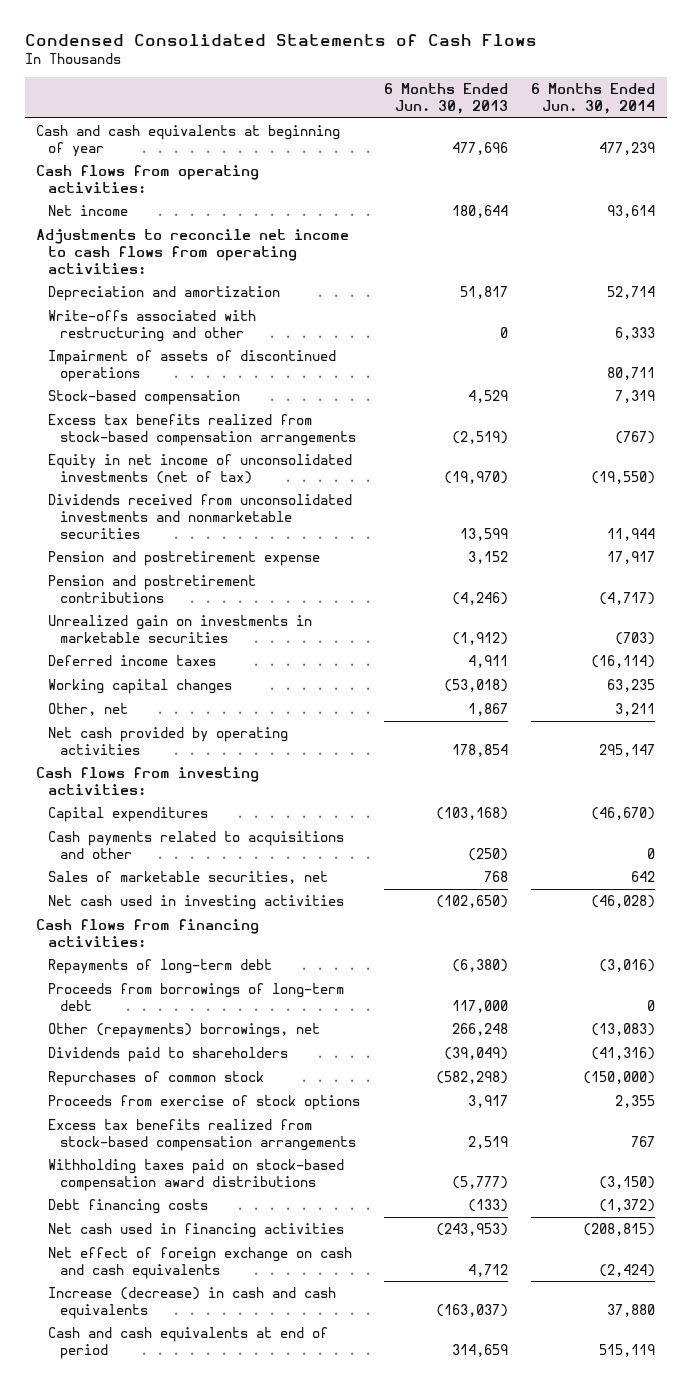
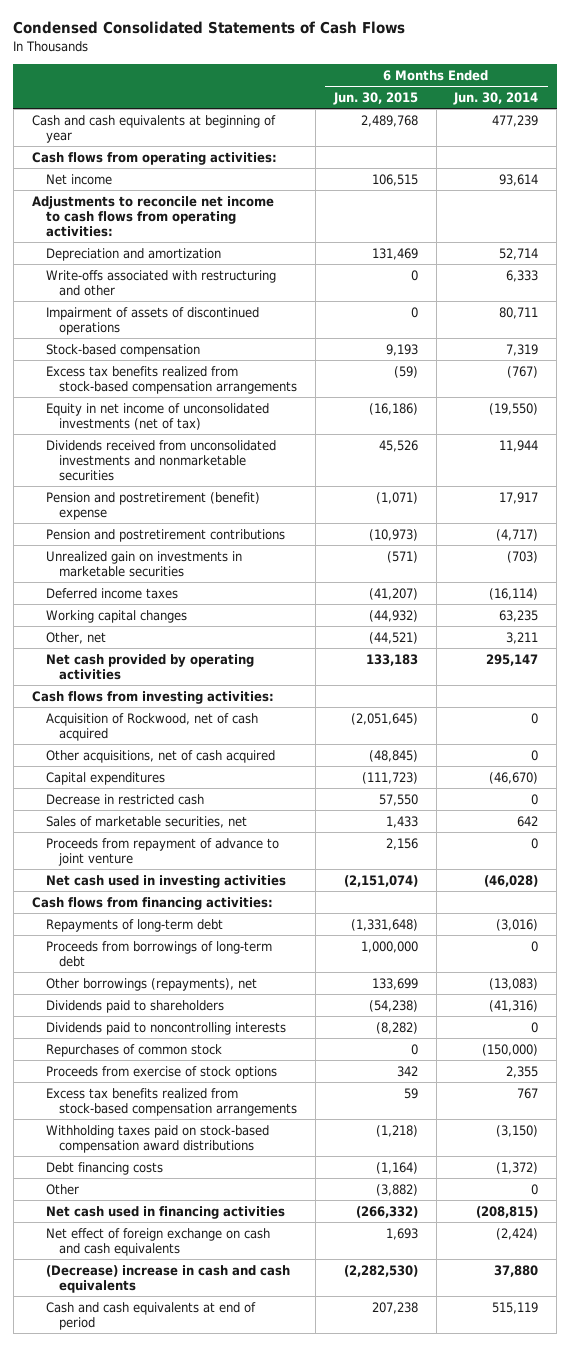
- | 6 Months Ended Jun. 30, 2013 | 6 Months Ended Jun. 30, 2014
+ | 6 Months Ended Jun. 30, 2015 | 6 Months Ended Jun. 30, 2014
- Pension and postretirement expense | 3,152 | 17,917
+ Pension and postretirement (benefit) expense | (1,071) | 17,917
+ Acquisition of Rockwood, net of cash acquired | (2,051,645) | 0
+ Other acquisitions, net of cash acquired | (48,845) | 0
- Cash payments related to acquisitions and other | (250) | 0
+ Decrease in restricted cash | 57,550 | 0
+ Proceeds from repayment of advance to joint venture | 2,156 | 0
- Other (repayments) borrowings, net | 266,248 | (13,083)
+ Other borrowings (repayments), net | 133,699 | (13,083)
+ Dividends paid to noncontrolling interests | (8,282) | 0
+ Other | (3,882) | 0
- Increase (decrease) in cash and cash equivalents | (163,037) | 37,880
+ (Decrease) increase in cash and cash equivalents | (2,282,530) | 37,880

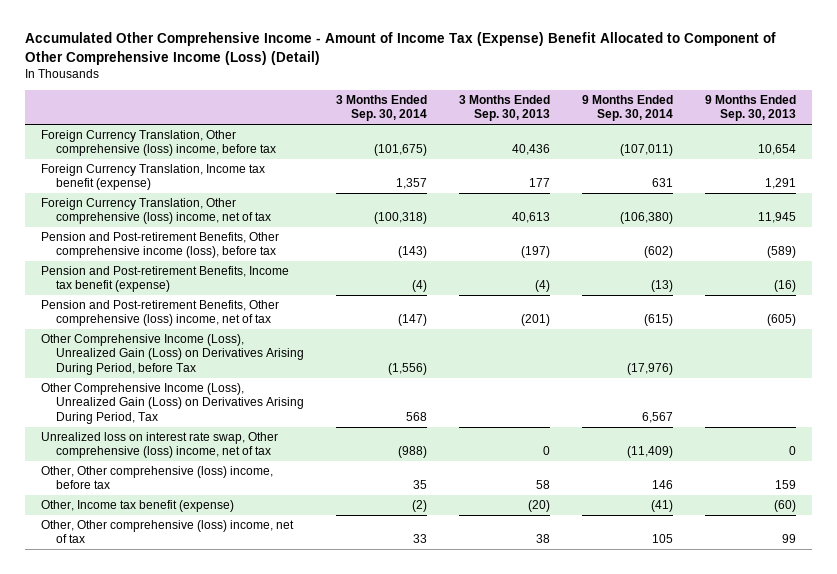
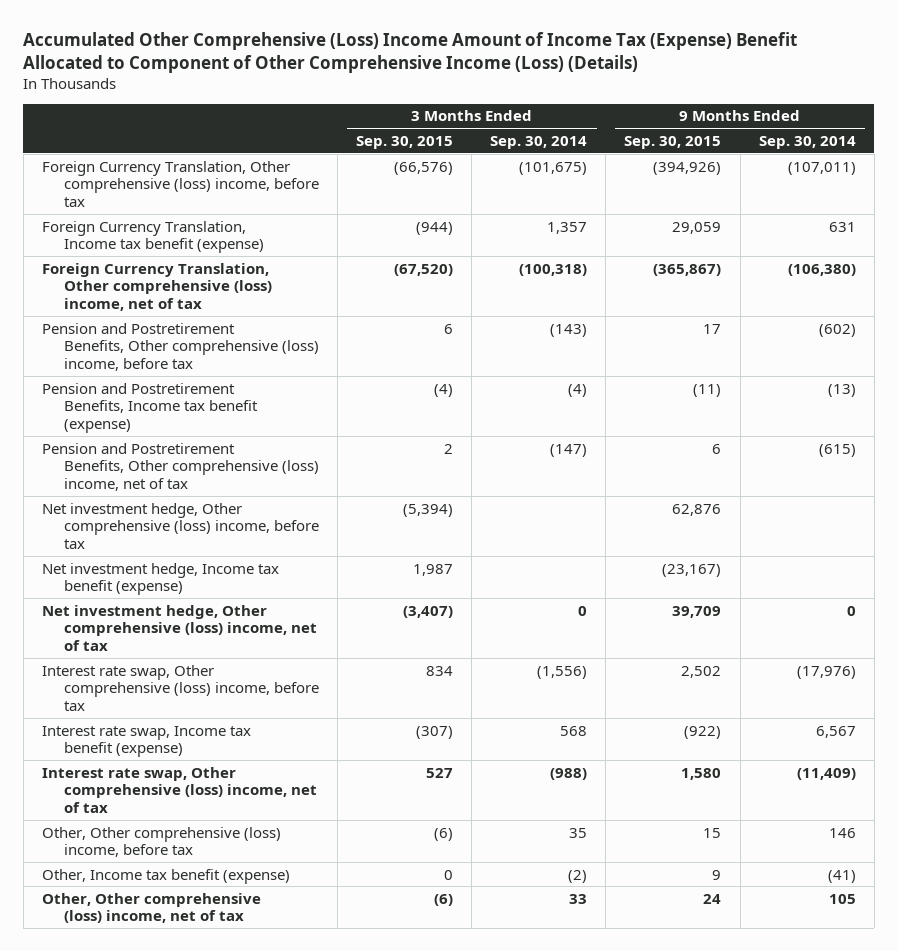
- Accumulated Other Comprehensive Income - Amount of Income Tax (Expense) Benefit Allocated to Component of Other Comprehensive Income (Loss) (Detail)
+ Accumulated Other Comprehensive (Loss) Income Amount of Income Tax (Expense) Benefit Allocated to Component of Other Comprehensive Income (Loss) (Details)
- | 3 Months Ended Sep. 30, 2014 | 3 Months Ended Sep. 30, 2013 | 9 Months Ended Sep. 30, 2014 | 9 Months Ended Sep. 30, 2013
+ | 3 Months Ended Sep. 30, 2015 | 3 Months Ended Sep. 30, 2014 | 9 Months Ended Sep. 30, 2015 | 9 Months Ended Sep. 30, 2014
- Pension and Post-retirement Benefits, Other comprehensive income (loss), before tax | (143) | (197) | (602) | (589)
- Pension and Post-retirement Benefits, Income tax benefit (expense) | (4) | (4) | (13) | (16)
- Pension and Post-retirement Benefits, Other comprehensive (loss) income, net of tax | (147) | (201) | (615) | (605)
- Other Comprehensive Income (Loss), Unrealized Gain (Loss) on Derivatives Arising During Period, before Tax | (1,556) | | (17,976) |
- Other Comprehensive Income (Loss), Unrealized Gain (Loss) on Derivatives Arising During Period, Tax | 568 | | 6,567 |
- Unrealized loss on interest rate swap, Other comprehensive (loss) income, net of tax | (988) | 0 | (11,409) | 0
+ Pension and Postretirement Benefits, Other comprehensive (loss) income, before tax | 6 | (143) | 17 | (602)
+ Pension and Postretirement Benefits, Income tax benefit (expense) | (4) | (4) | (11) | (13)
+ Pension and Postretirement Benefits, Other comprehensive (loss) income, net of tax | 2 | (147) | 6 | (615)
+ Net investment hedge, Other comprehensive (loss) income, before tax | (5,394) | | 62,876 |
+ Net investment hedge, Income tax benefit (expense) | 1,987 | | (23,167) |
+ Net investment hedge, Other comprehensive (loss) income, net of tax | (3,407) | 0 | 39,709 | 0
+ Interest rate swap, Other comprehensive (loss) income, before tax | 834 | (1,556) | 2,502 | (17,976)
+ Interest rate swap, Income tax benefit (expense) | (307) | 568 | (922) | 6,567
+ Interest rate swap, Other comprehensive (loss) income, net of tax | 527 | (988) | 1,580 | (11,409)

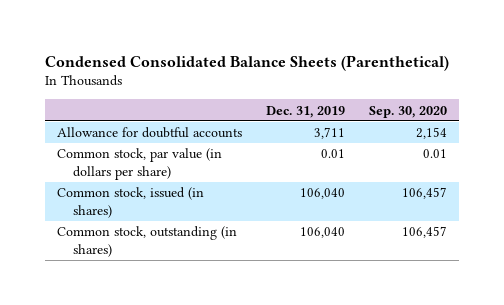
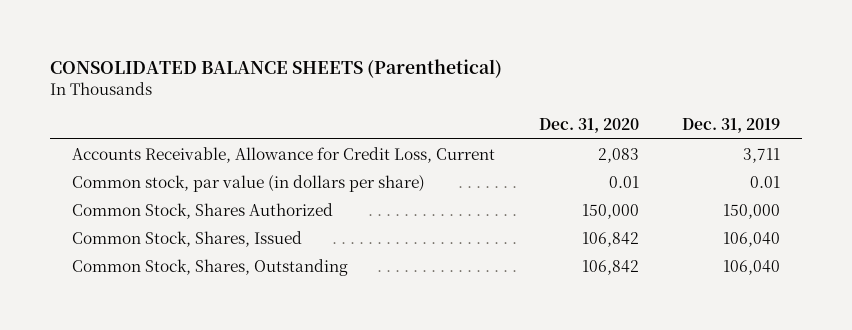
- Condensed Consolidated Balance Sheets (Parenthetical)
+ CONSOLIDATED BALANCE SHEETS (Parenthetical)
- | Dec. 31, 2019 | Sep. 30, 2020
+ | Dec. 31, 2020 | Dec. 31, 2019
- Allowance for doubtful accounts | 3,711 | 2,154
+ Accounts Receivable, Allowance for Credit Loss, Current | 2,083 | 3,711
- Common stock, issued (in shares) | 106,040 | 106,457
- Common stock, outstanding (in shares) | 106,040 | 106,457
+ Common Stock, Shares Authorized | 150,000 | 150,000
+ Common Stock, Shares, Issued | 106,842 | 106,040
+ Common Stock, Shares, Outstanding | 106,842 | 106,040

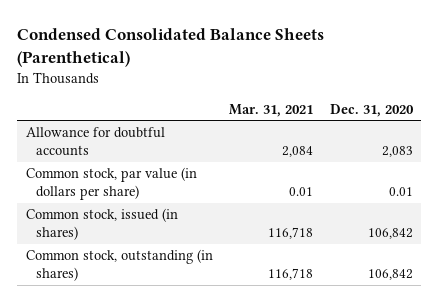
- CONSOLIDATED BALANCE SHEETS (Parenthetical)
+ Condensed Consolidated Balance Sheets (Parenthetical)
- | Dec. 31, 2020 | Dec. 31, 2019
+ | Mar. 31, 2021 | Dec. 31, 2020
- Accounts Receivable, Allowance for Credit Loss, Current | 2,083 | 3,711
+ Allowance for doubtful accounts | 2,084 | 2,083
- Common Stock, Shares Authorized | 150,000 | 150,000
- Common Stock, Shares, Issued | 106,842 | 106,040
- Common Stock, Shares, Outstanding | 106,842 | 106,040
+ Common stock, issued (in shares) | 116,718 | 106,842
+ Common stock, outstanding (in shares) | 116,718 | 106,842

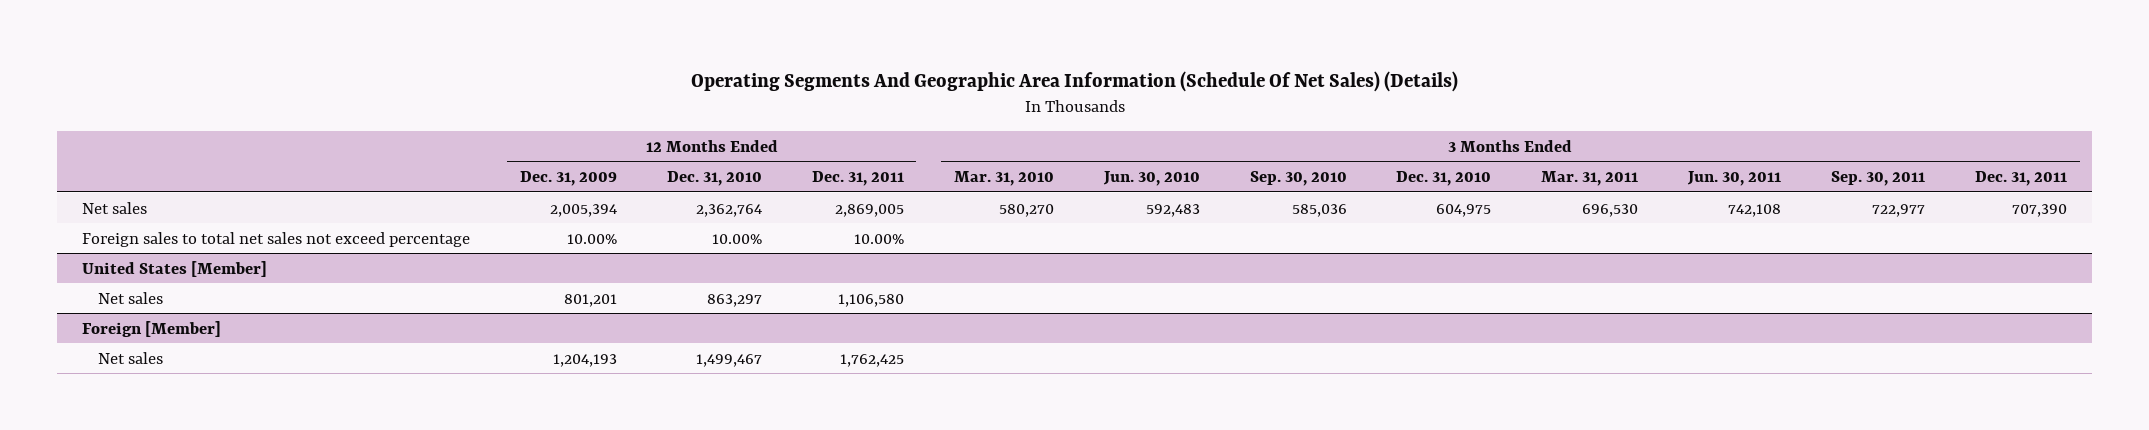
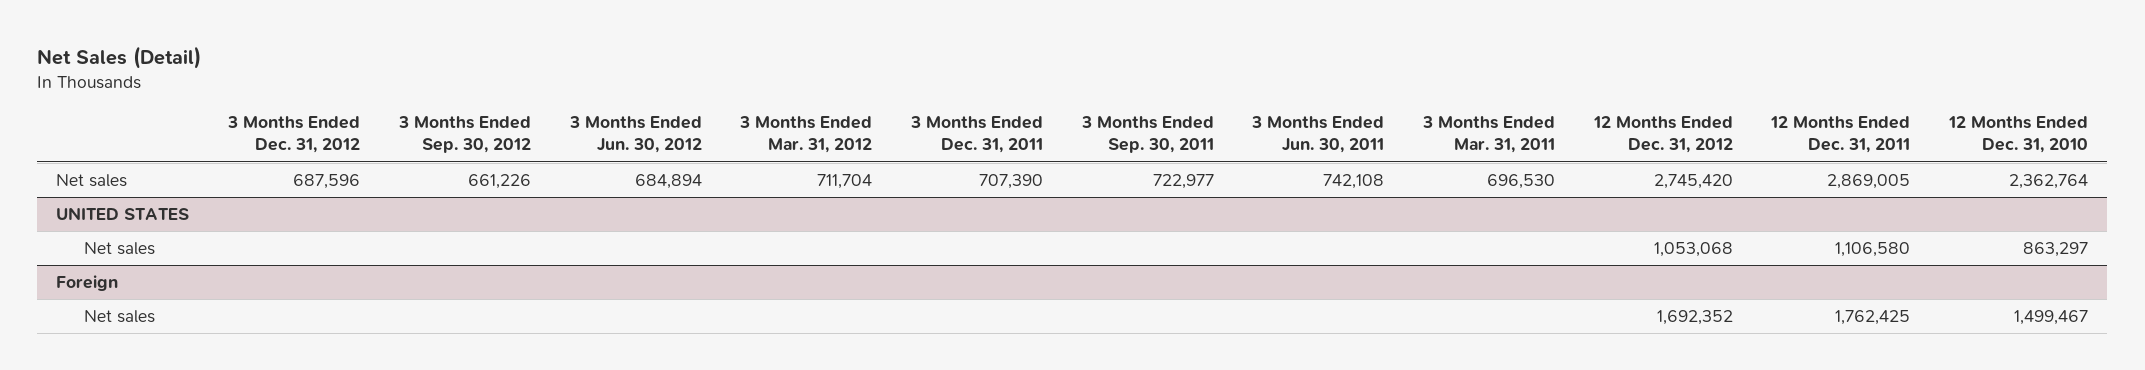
- Operating Segments And Geographic Area Information (Schedule Of Net Sales) (Details)
+ Net Sales (Detail)
- | 12 Months Ended Dec. 31, 2009 | 12 Months Ended Dec. 31, 2010 | 12 Months Ended Dec. 31, 2011 | 3 Months Ended Mar. 31, 2010 | 3 Months Ended Jun. 30, 2010 | 3 Months Ended Sep. 30, 2010 | 3 Months Ended Dec. 31, 2010 | 3 Months Ended Mar. 31, 2011 | 3 Months Ended Jun. 30, 2011 | 3 Months Ended Sep. 30, 2011 | 3 Months Ended Dec. 31, 2011
+ | 3 Months Ended Dec. 31, 2012 | 3 Months Ended Sep. 30, 2012 | 3 Months Ended Jun. 30, 2012 | 3 Months Ended Mar. 31, 2012 | 3 Months Ended Dec. 31, 2011 | 3 Months Ended Sep. 30, 2011 | 3 Months Ended Jun. 30, 2011 | 3 Months Ended Mar. 31, 2011 | 12 Months Ended Dec. 31, 2012 | 12 Months Ended Dec. 31, 2011 | 12 Months Ended Dec. 31, 2010
- Foreign sales to total net sales not exceed percentage | 10.00% | 10.00% | 10.00% | | | | | | | |
- United States [Member]
+ UNITED STATES
- Foreign [Member]
+ Foreign

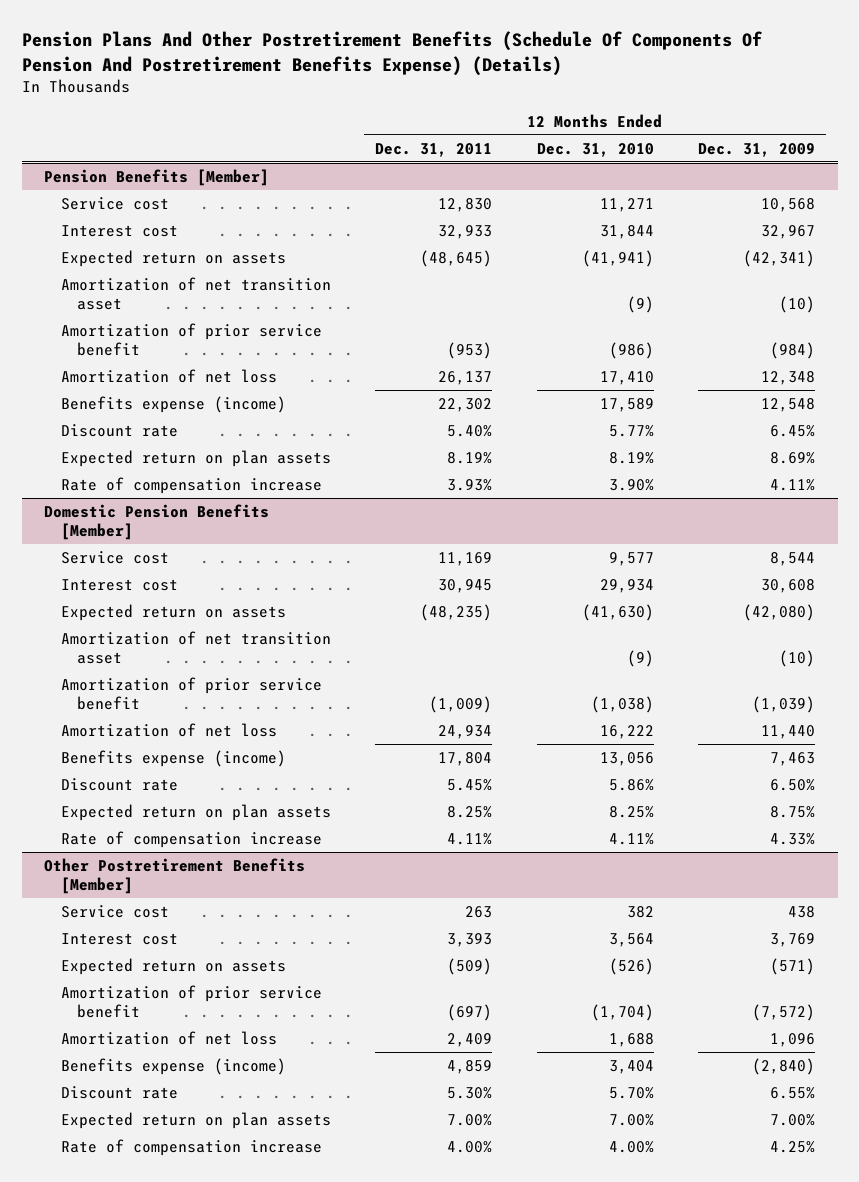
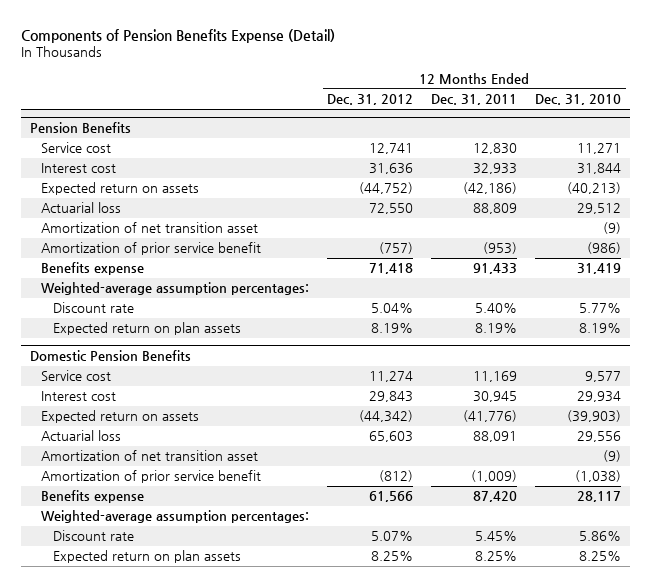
- Pension Plans And Other Postretirement Benefits (Schedule Of Components Of Pension And Postretirement Benefits Expense) (Details)
+ Components of Pension Benefits Expense (Detail)
- | 12 Months Ended Dec. 31, 2011 | 12 Months Ended Dec. 31, 2010 | 12 Months Ended Dec. 31, 2009
+ | 12 Months Ended Dec. 31, 2012 | 12 Months Ended Dec. 31, 2011 | 12 Months Ended Dec. 31, 2010
- Pension Benefits [Member]
+ Pension Benefits
- Expected return on assets | (48,645) | (41,941) | (42,341)
+ Expected return on assets | (44,752) | (42,186) | (40,213)
+ Actuarial loss | 72,550 | 88,809 | 29,512
- Amortization of net loss | 26,137 | 17,410 | 12,348
- Benefits expense (income) | 22,302 | 17,589 | 12,548
+ Benefits expense | 71,418 | 91,433 | 31,419
+ Weighted-average assumption percentages:
- Rate of compensation increase | 3.93% | 3.90% | 4.11%
- Domestic Pension Benefits [Member]
+ Domestic Pension Benefits
- Expected return on assets | (48,235) | (41,630) | (42,080)
+ Expected return on assets | (44,342) | (41,776) | (39,903)
+ Actuarial loss | 65,603 | 88,091 | 29,556
- Amortization of net loss | 24,934 | 16,222 | 11,440
- Benefits expense (income) | 17,804 | 13,056 | 7,463
+ Benefits expense | 61,566 | 87,420 | 28,117
+ Weighted-average assumption percentages:
- Rate of compensation increase | 4.11% | 4.11% | 4.33%
- Other Postretirement Benefits [Member]
- Service cost | 263 | 382 | 438
- Interest cost | 3,393 | 3,564 | 3,769
- Expected return on assets | (509) | (526) | (571)
- Amortization of prior service benefit | (697) | (1,704) | (7,572)
- Amortization of net loss | 2,409 | 1,688 | 1,096
- Benefits expense (income) | 4,859 | 3,404 | (2,840)
- Discount rate | 5.30% | 5.70% | 6.55%
- Expected return on plan assets | 7.00% | 7.00% | 7.00%
- Rate of compensation increase | 4.00% | 4.00% | 4.25%

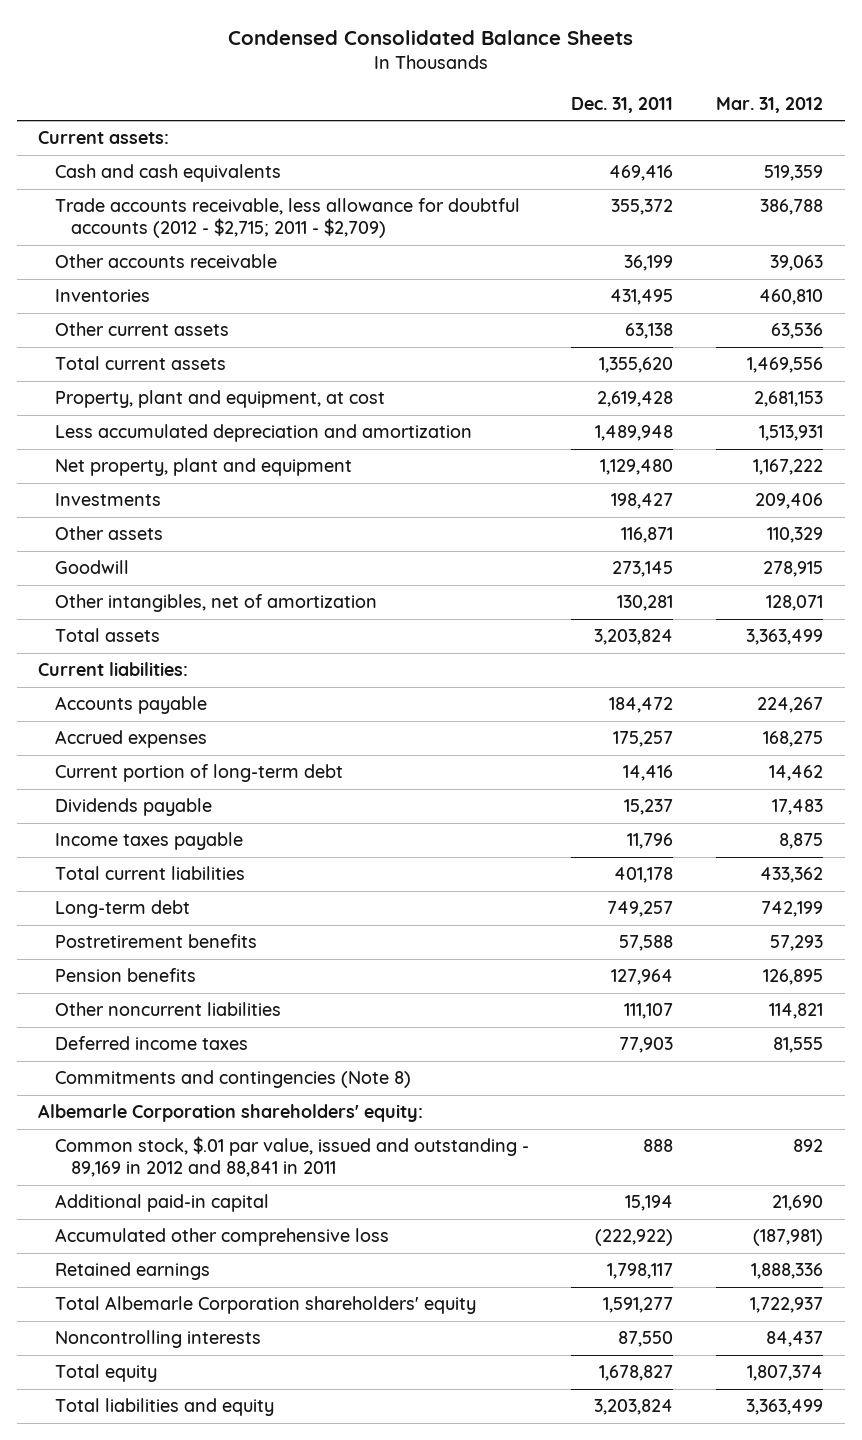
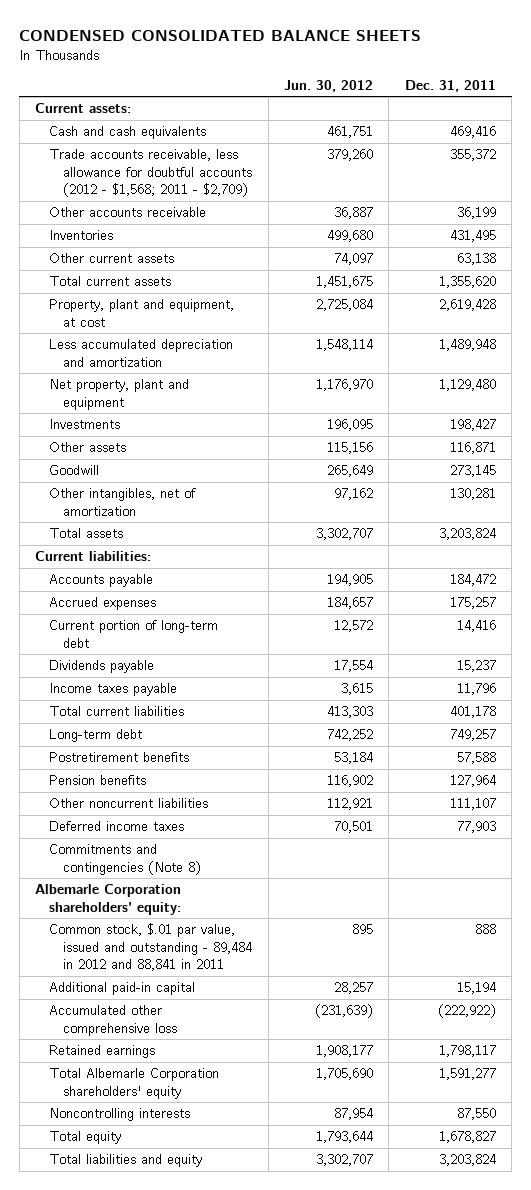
- Condensed Consolidated Balance Sheets
+ CONDENSED CONSOLIDATED BALANCE SHEETS
- | Dec. 31, 2011 | Mar. 31, 2012
+ | Jun. 30, 2012 | Dec. 31, 2011
- Trade accounts receivable, less allowance for doubtful accounts (2012 - $2,715; 2011 - $2,709) | 355,372 | 386,788
+ Trade accounts receivable, less allowance for doubtful accounts (2012 - $1,568; 2011 - $2,709) | 379,260 | 355,372
- Common stock, $.01 par value, issued and outstanding - 89,169 in 2012 and 88,841 in 2011 | 888 | 892
+ Common stock, $.01 par value, issued and outstanding - 89,484 in 2012 and 88,841 in 2011 | 895 | 888

